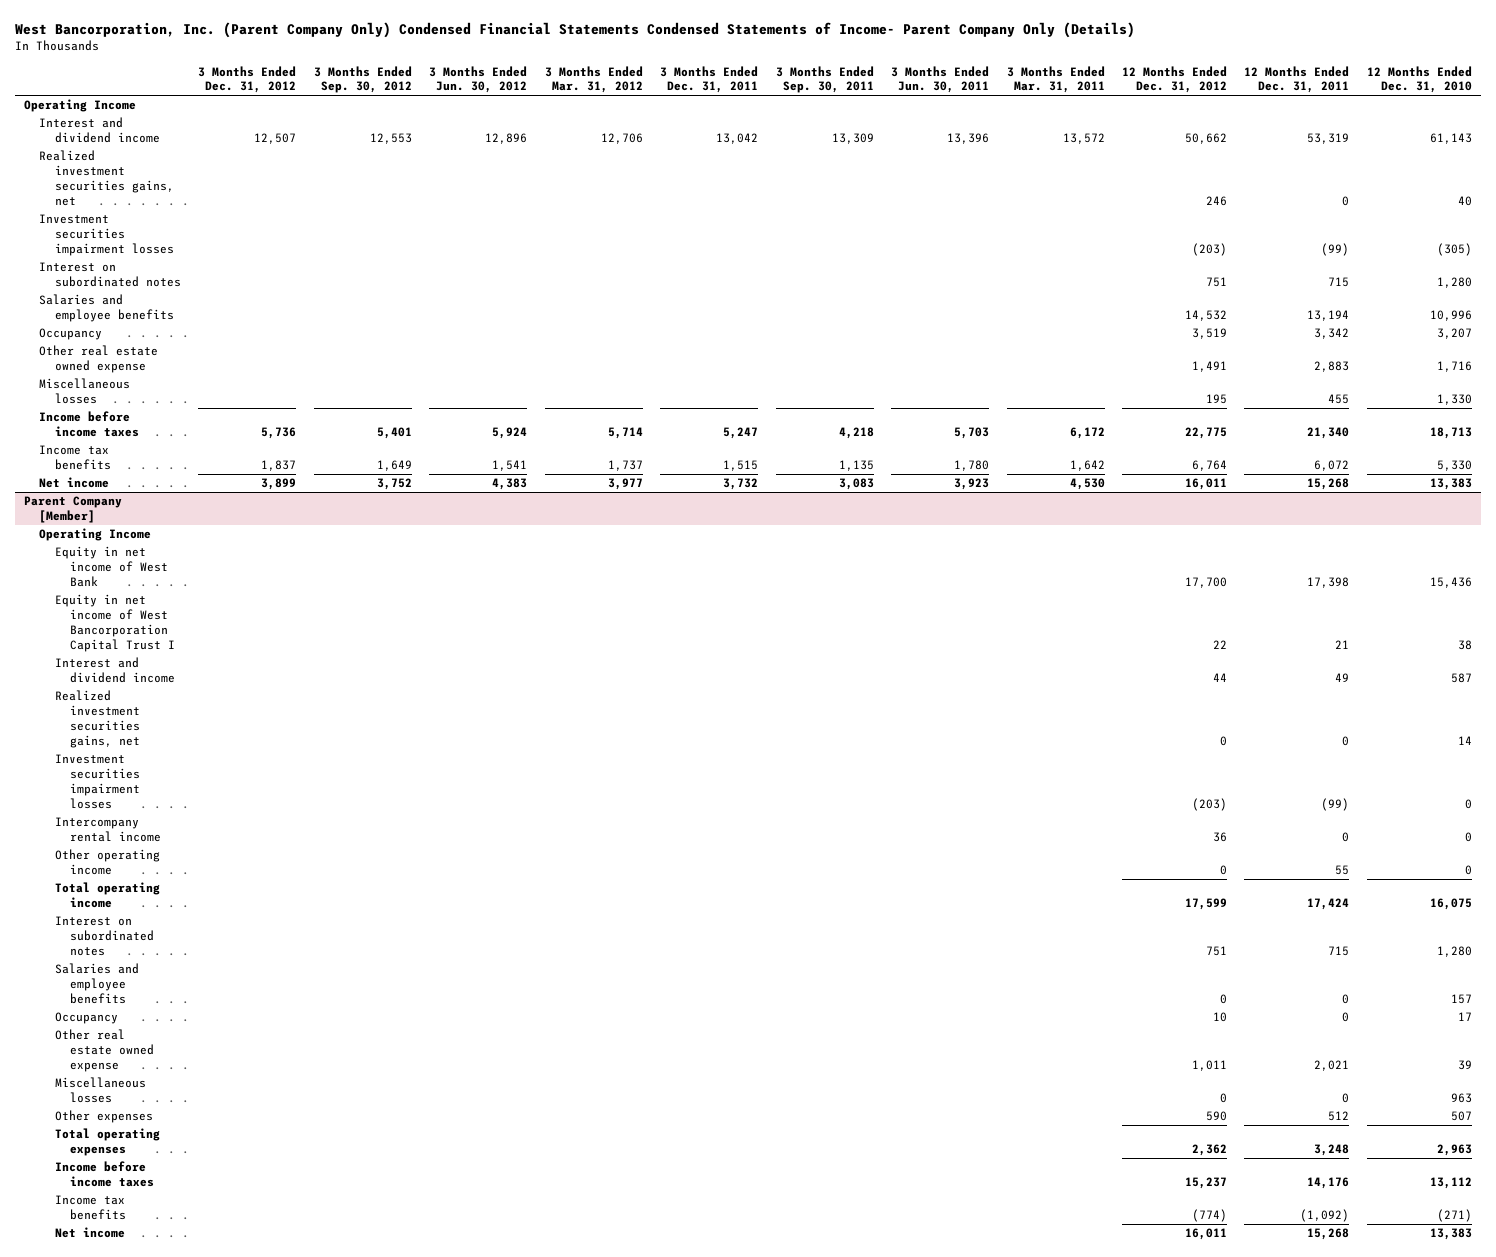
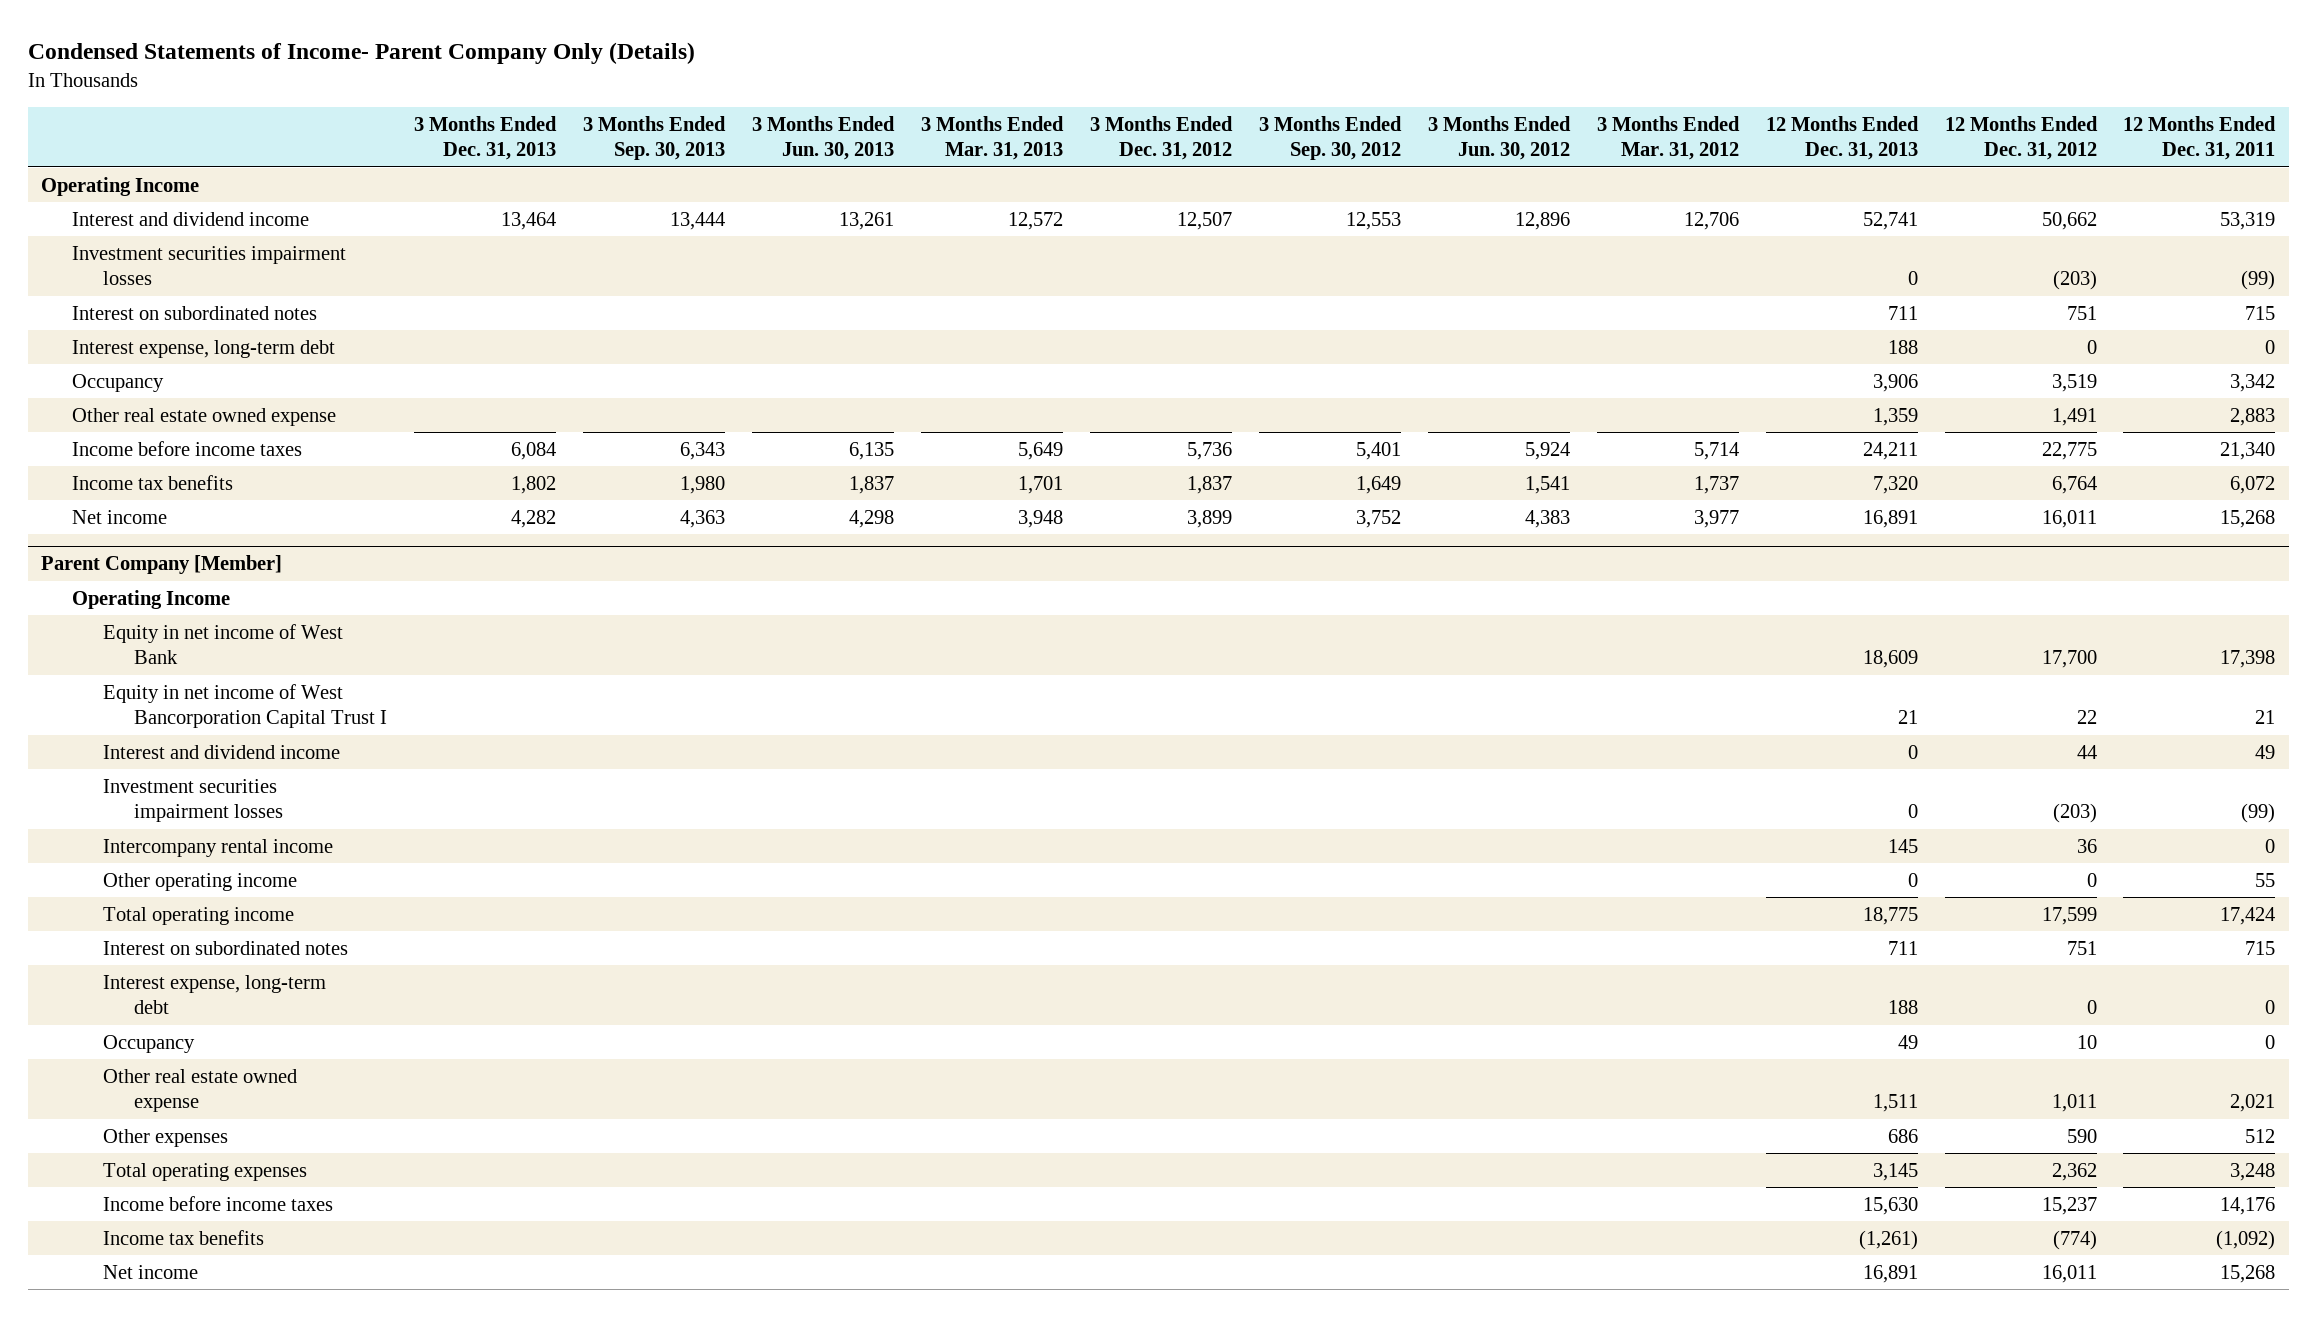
- West Bancorporation, Inc. (Parent Company Only) Condensed Financial Statements Condensed Statements of Income- Parent Company Only (Details)
+ Condensed Statements of Income- Parent Company Only (Details)
- | 3 Months Ended Dec. 31, 2012 | 3 Months Ended Sep. 30, 2012 | 3 Months Ended Jun. 30, 2012 | 3 Months Ended Mar. 31, 2012 | 3 Months Ended Dec. 31, 2011 | 3 Months Ended Sep. 30, 2011 | 3 Months Ended Jun. 30, 2011 | 3 Months Ended Mar. 31, 2011 | 12 Months Ended Dec. 31, 2012 | 12 Months Ended Dec. 31, 2011 | 12 Months Ended Dec. 31, 2010
+ | 3 Months Ended Dec. 31, 2013 | 3 Months Ended Sep. 30, 2013 | 3 Months Ended Jun. 30, 2013 | 3 Months Ended Mar. 31, 2013 | 3 Months Ended Dec. 31, 2012 | 3 Months Ended Sep. 30, 2012 | 3 Months Ended Jun. 30, 2012 | 3 Months Ended Mar. 31, 2012 | 12 Months Ended Dec. 31, 2013 | 12 Months Ended Dec. 31, 2012 | 12 Months Ended Dec. 31, 2011
- Realized investment securities gains, net | | | | | | | | | 246 | 0 | 40
- Salaries and employee benefits | | | | | | | | | 14,532 | 13,194 | 10,996
+ Interest expense, long-term debt | | | | | | | | | 188 | 0 | 0
- Miscellaneous losses | | | | | | | | | 195 | 455 | 1,330
@ Parent Company [Member]
- Realized investment securities gains, net | | | | | | | | | 0 | 0 | 14
- Salaries and employee benefits | | | | | | | | | 0 | 0 | 157
+ Interest expense, long-term debt | | | | | | | | | 188 | 0 | 0
- Miscellaneous losses | | | | | | | | | 0 | 0 | 963

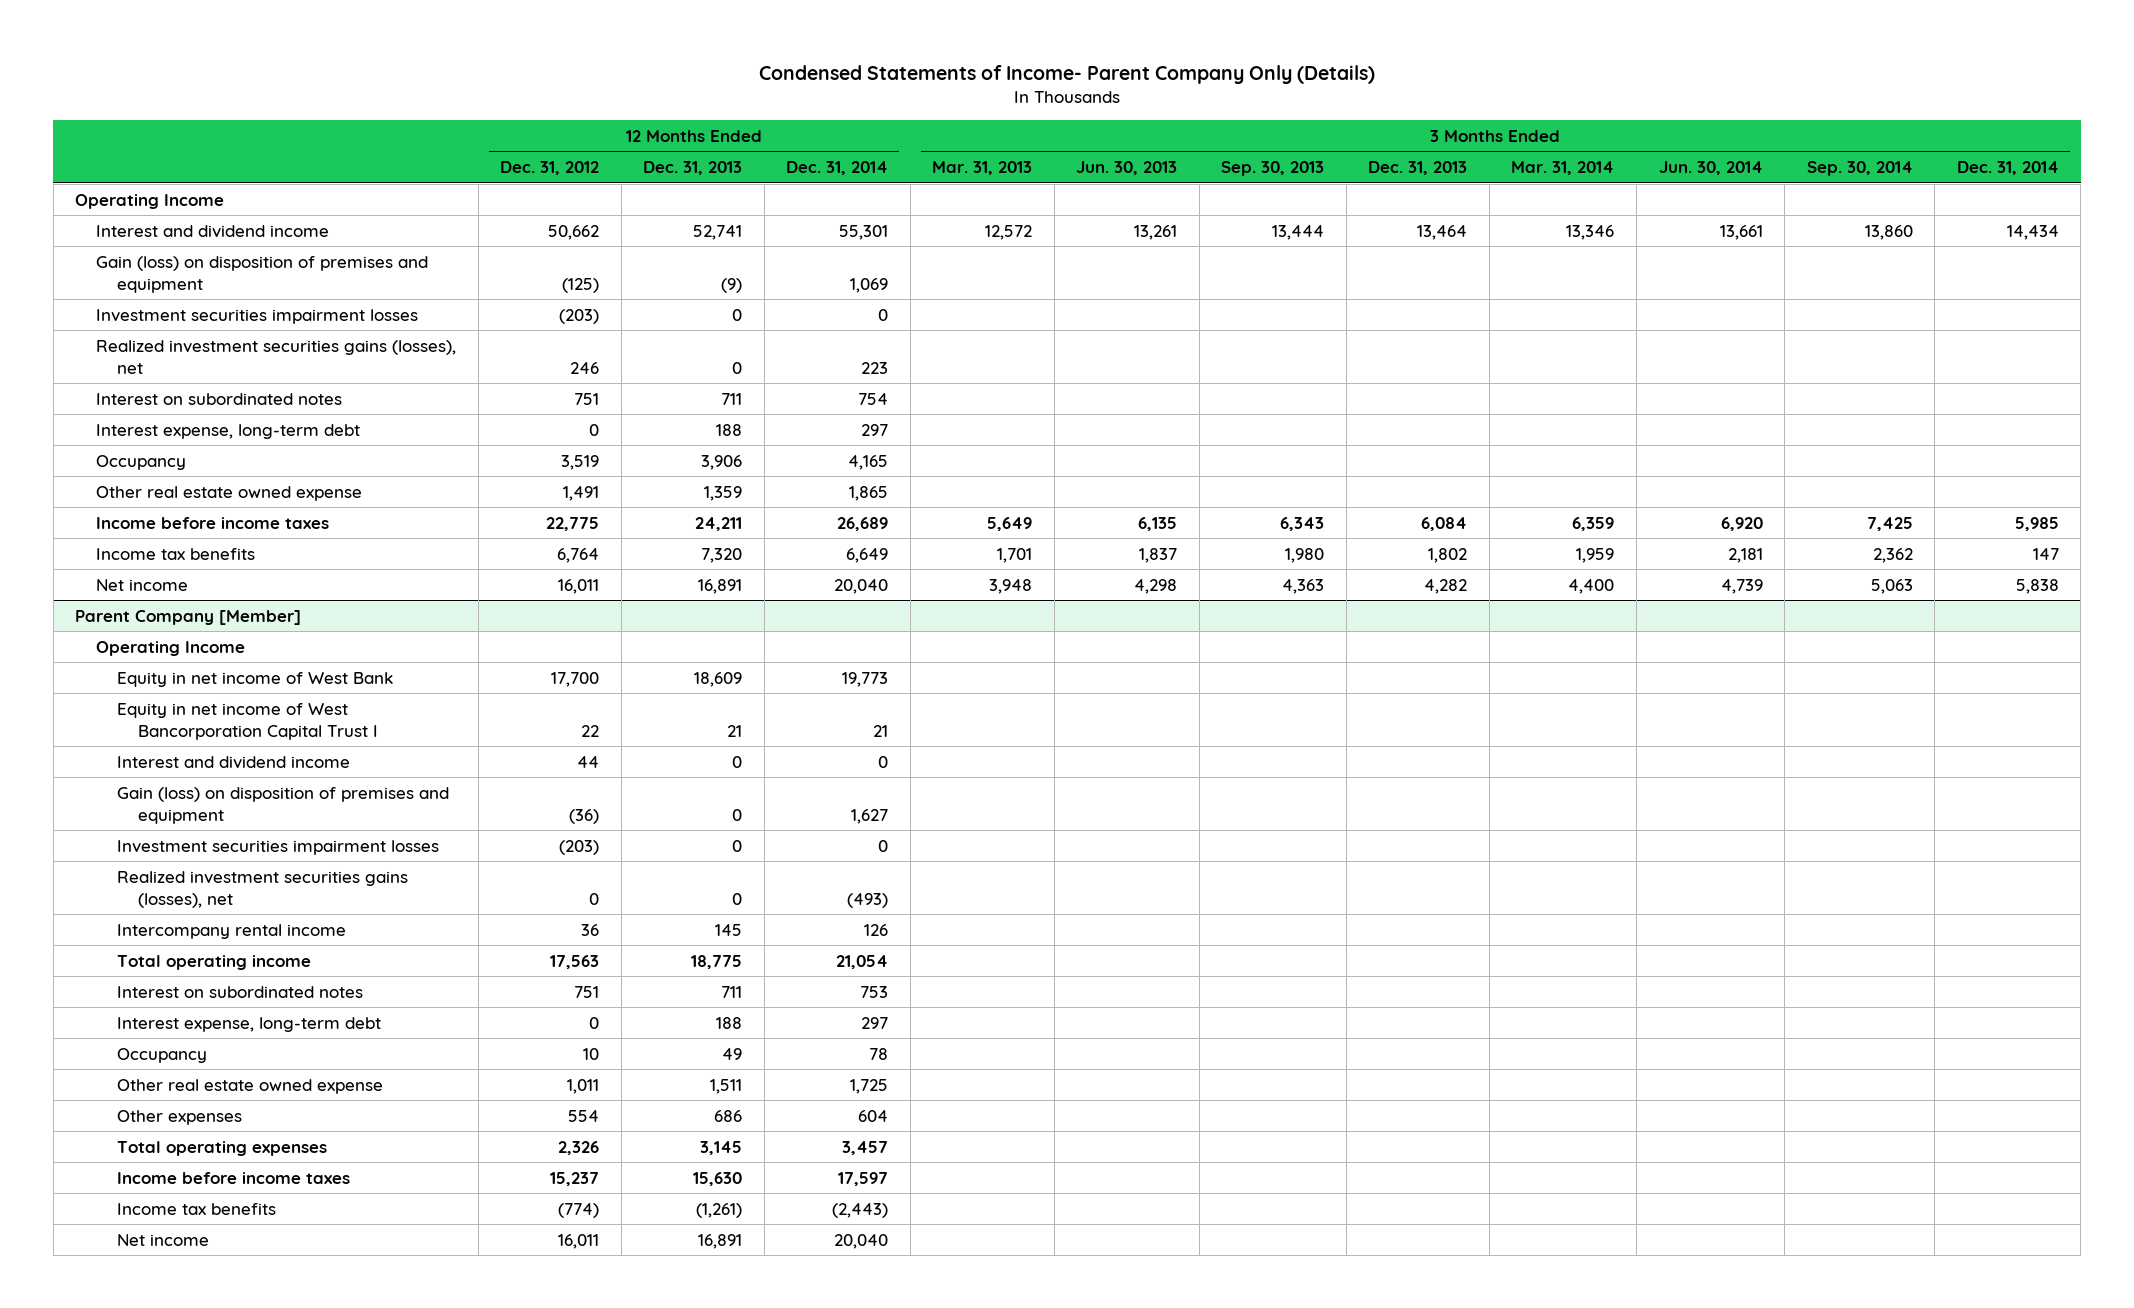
- | 3 Months Ended Dec. 31, 2013 | 3 Months Ended Sep. 30, 2013 | 3 Months Ended Jun. 30, 2013 | 3 Months Ended Mar. 31, 2013 | 3 Months Ended Dec. 31, 2012 | 3 Months Ended Sep. 30, 2012 | 3 Months Ended Jun. 30, 2012 | 3 Months Ended Mar. 31, 2012 | 12 Months Ended Dec. 31, 2013 | 12 Months Ended Dec. 31, 2012 | 12 Months Ended Dec. 31, 2011
+ | 12 Months Ended Dec. 31, 2012 | 12 Months Ended Dec. 31, 2013 | 12 Months Ended Dec. 31, 2014 | 3 Months Ended Mar. 31, 2013 | 3 Months Ended Jun. 30, 2013 | 3 Months Ended Sep. 30, 2013 | 3 Months Ended Dec. 31, 2013 | 3 Months Ended Mar. 31, 2014 | 3 Months Ended Jun. 30, 2014 | 3 Months Ended Sep. 30, 2014 | 3 Months Ended Dec. 31, 2014
+ Gain (loss) on disposition of premises and equipment | (125) | (9) | 1,069 | | | | | | | |
+ Realized investment securities gains (losses), net | 246 | 0 | 223 | | | | | | | |
@ Parent Company [Member]
+ Gain (loss) on disposition of premises and equipment | (36) | 0 | 1,627 | | | | | | | |
+ Realized investment securities gains (losses), net | 0 | 0 | (493) | | | | | | | |
- Other operating income | | | | | | | | | 0 | 0 | 55
- Total operating income | | | | | | | | | 18,775 | 17,599 | 17,424
+ Total operating income | 17,563 | 18,775 | 21,054 | | | | | | | |
- Other expenses | | | | | | | | | 686 | 590 | 512
- Total operating expenses | | | | | | | | | 3,145 | 2,362 | 3,248
+ Other expenses | 554 | 686 | 604 | | | | | | | |
+ Total operating expenses | 2,326 | 3,145 | 3,457 | | | | | | | |

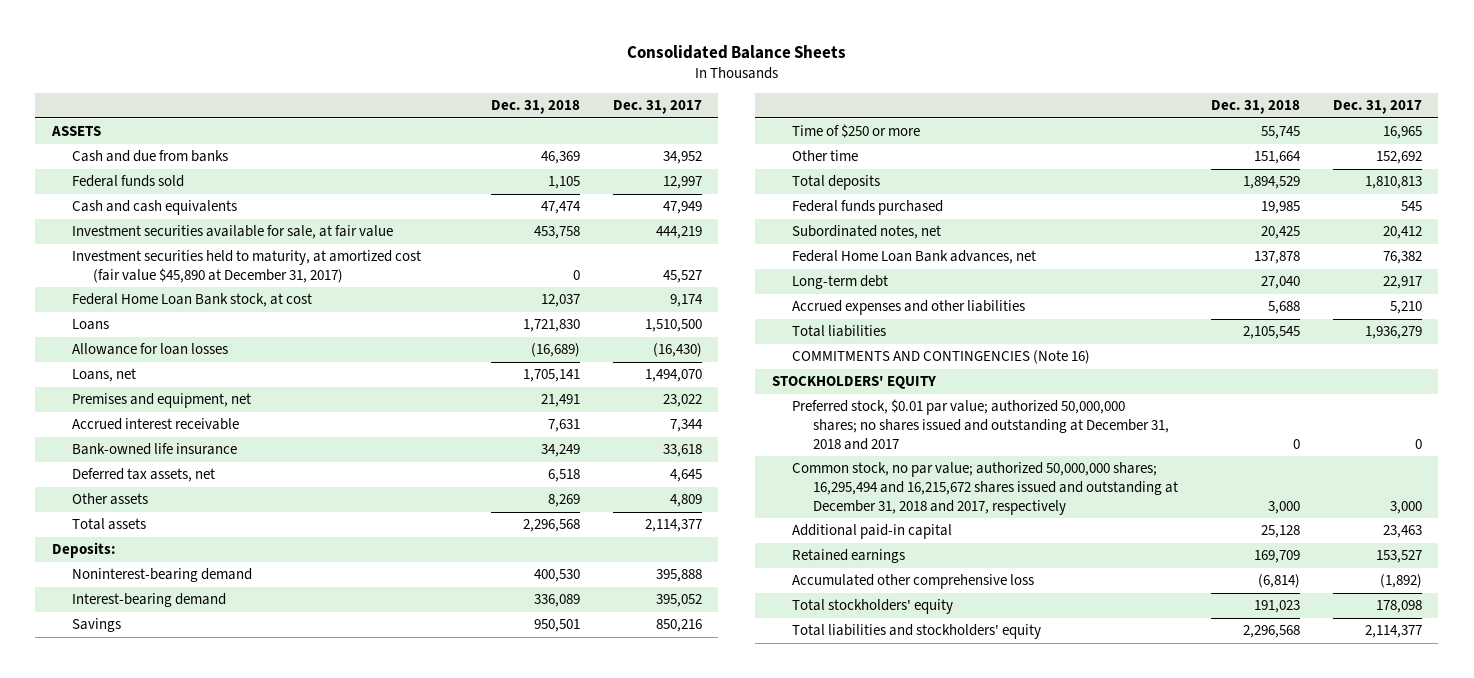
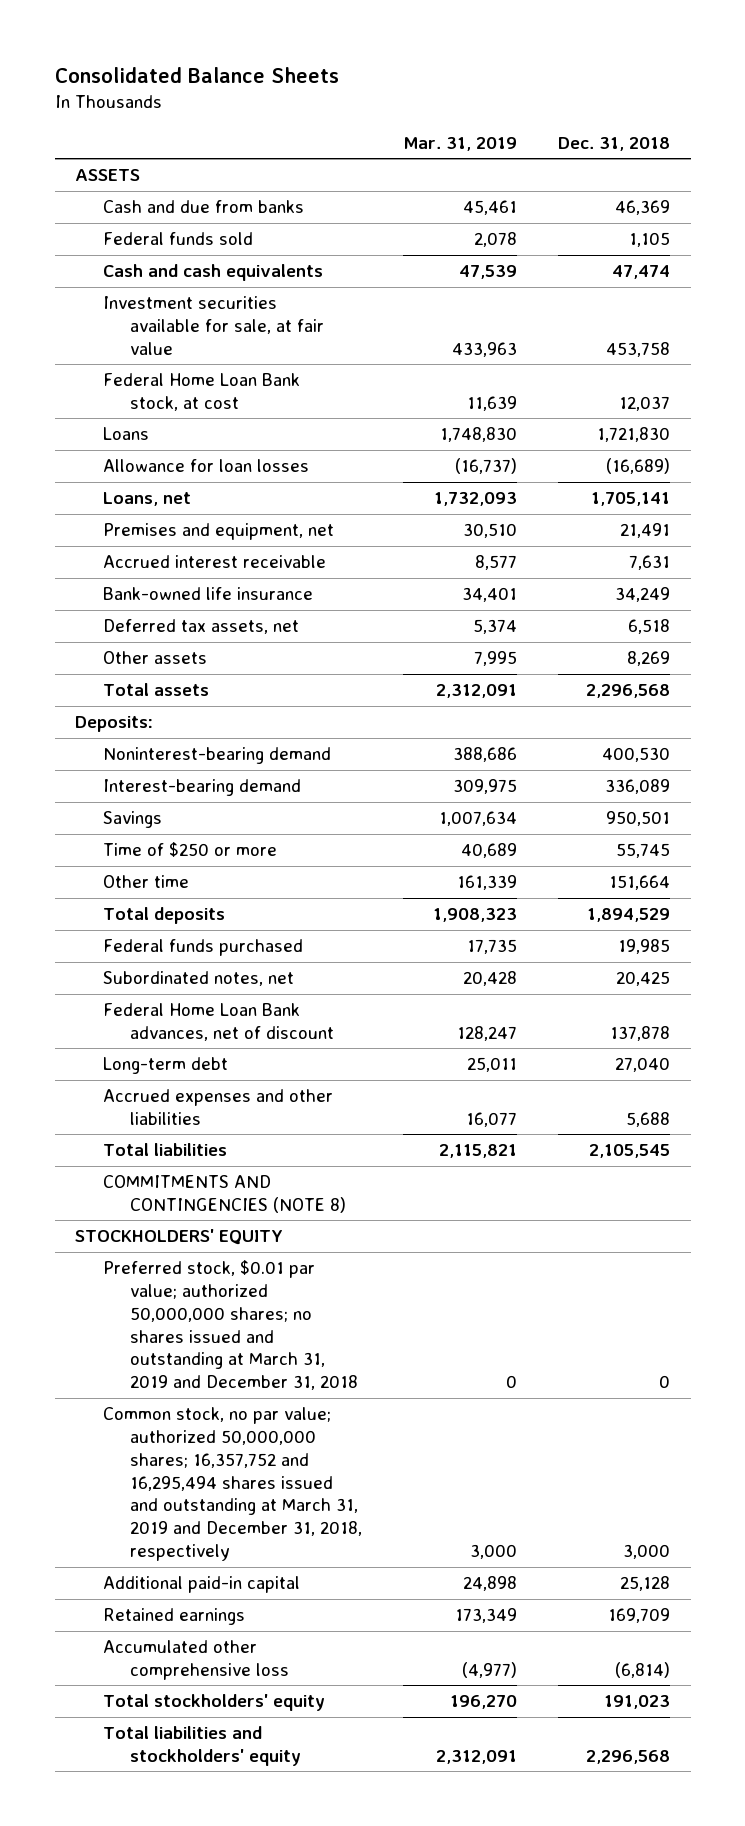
- | Dec. 31, 2018 | Dec. 31, 2017
+ | Mar. 31, 2019 | Dec. 31, 2018
- Investment securities held to maturity, at amortized cost (fair value $45,890 at December 31, 2017) | 0 | 45,527
- Federal Home Loan Bank advances, net | 137,878 | 76,382
+ Federal Home Loan Bank advances, net of discount | 128,247 | 137,878
- COMMITMENTS AND CONTINGENCIES (Note 16)
+ COMMITMENTS AND CONTINGENCIES (NOTE 8)
- Preferred stock, $0.01 par value; authorized 50,000,000 shares; no shares issued and outstanding at December 31, 2018 and 2017 | 0 | 0
- Common stock, no par value; authorized 50,000,000 shares; 16,295,494 and 16,215,672 shares issued and outstanding at December 31, 2018 and 2017, respectively | 3,000 | 3,000
+ Preferred stock, $0.01 par value; authorized 50,000,000 shares; no shares issued and outstanding at March 31, 2019 and December 31, 2018 | 0 | 0
+ Common stock, no par value; authorized 50,000,000 shares; 16,357,752 and 16,295,494 shares issued and outstanding at March 31, 2019 and December 31, 2018, respectively | 3,000 | 3,000

